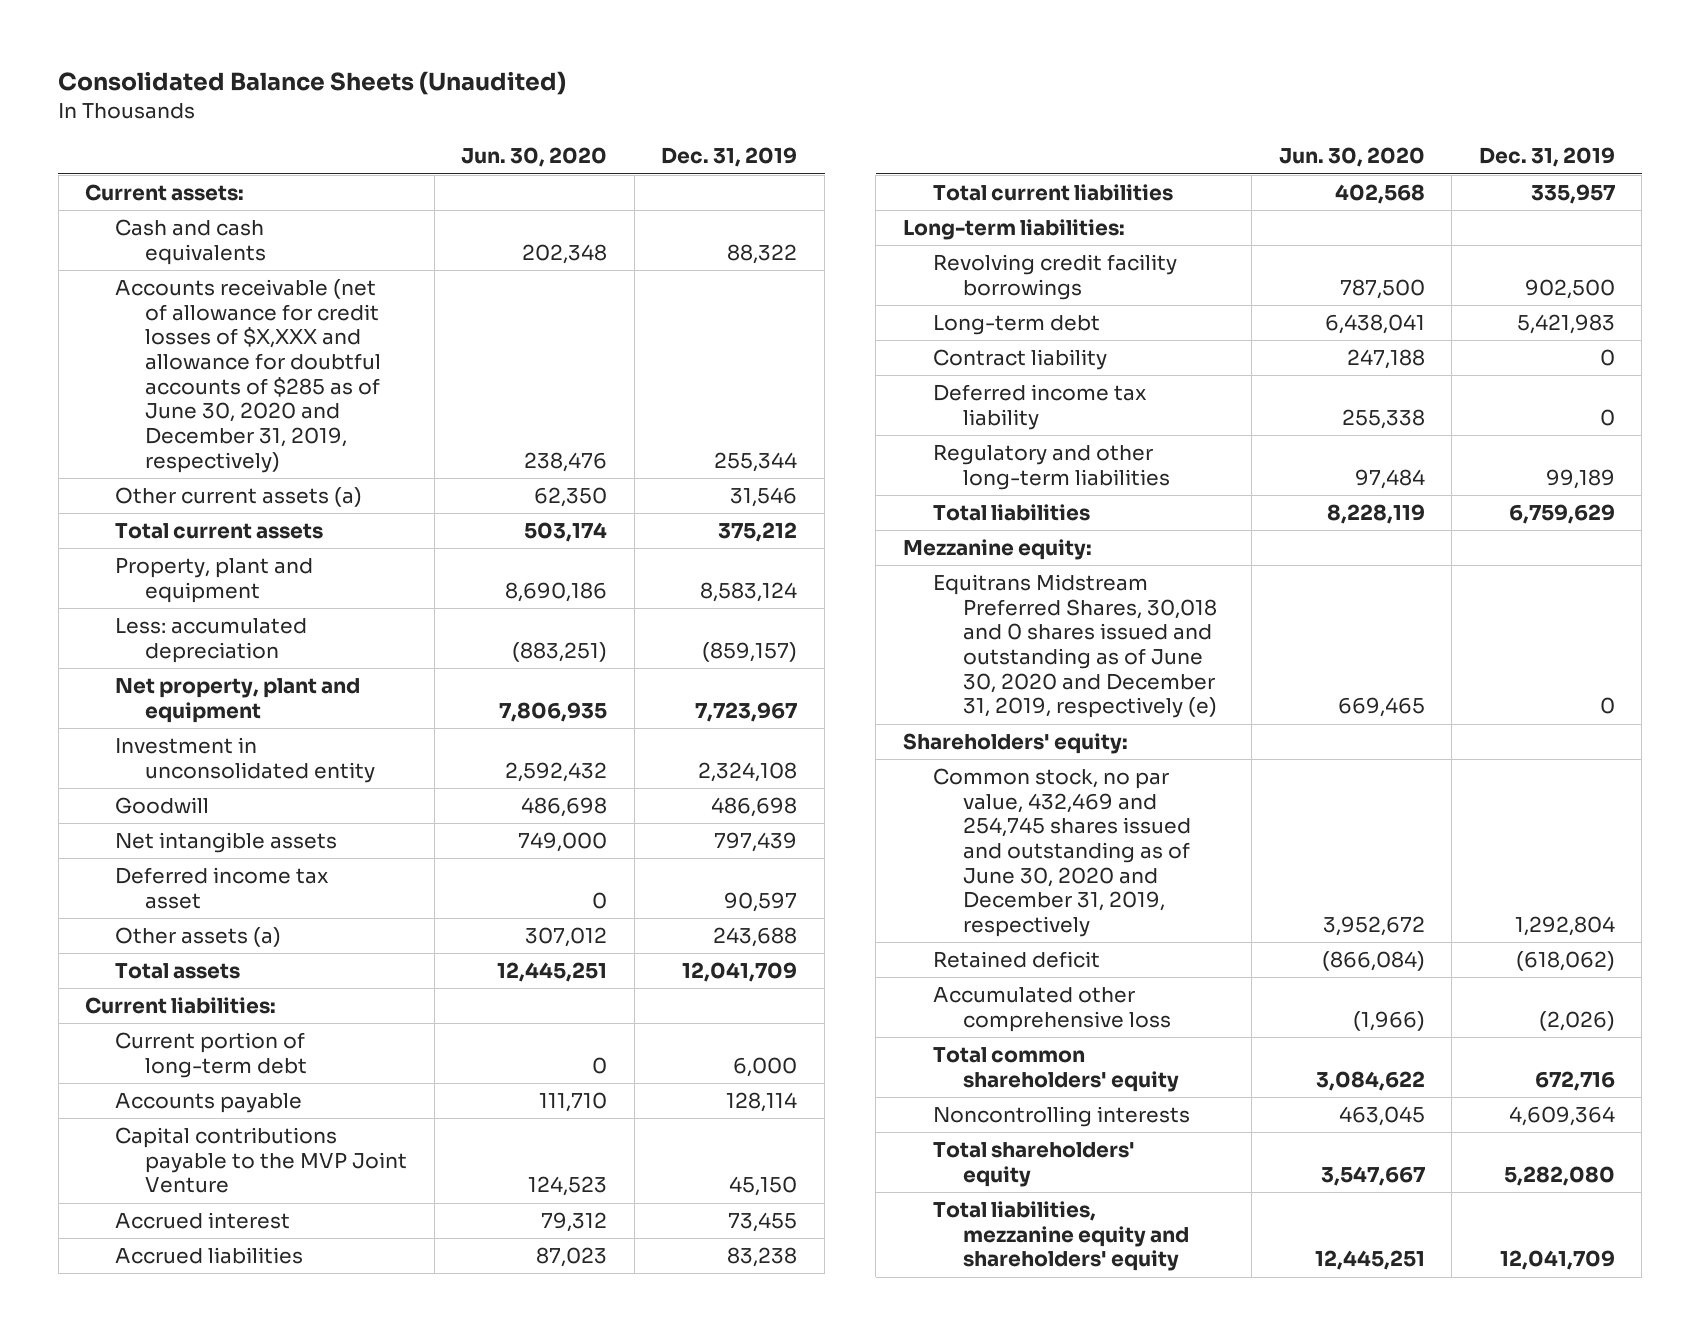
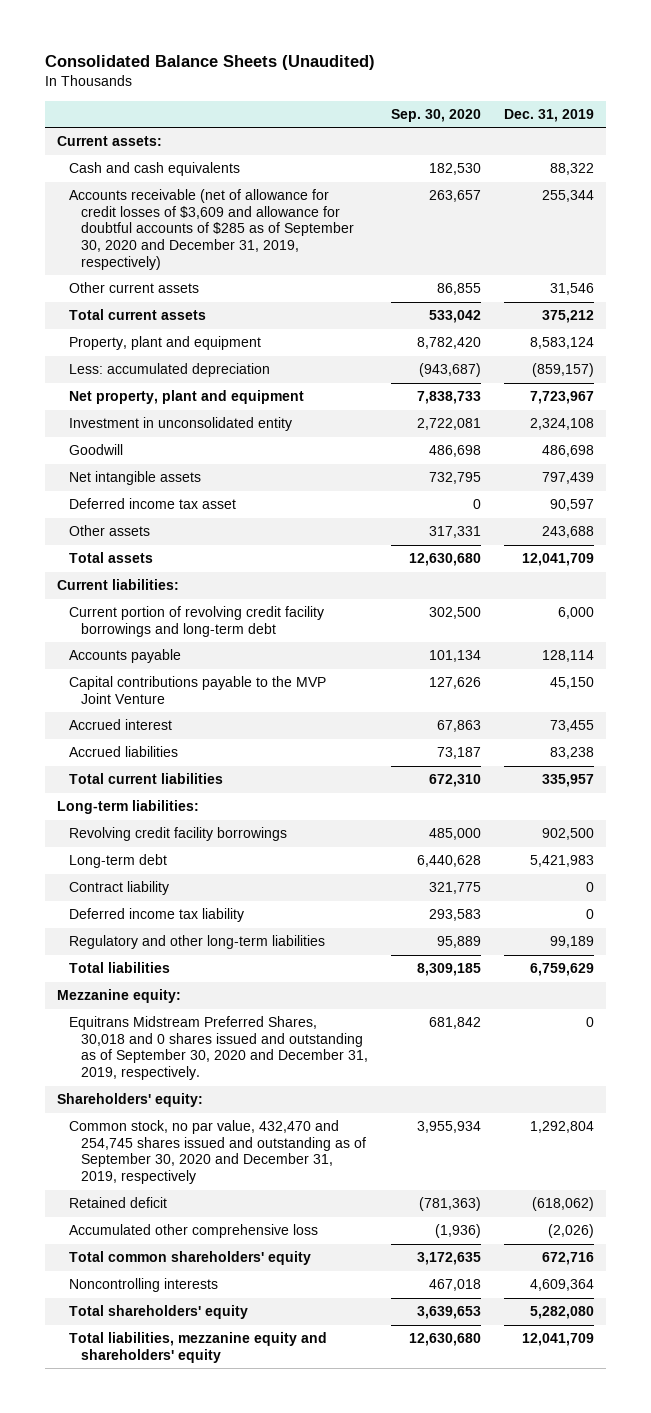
- | Jun. 30, 2020 | Dec. 31, 2019
+ | Sep. 30, 2020 | Dec. 31, 2019
- Accounts receivable (net of allowance for credit losses of $X,XXX and allowance for doubtful accounts of $285 as of June 30, 2020 and December 31, 2019, respectively) | 238,476 | 255,344
- Other current assets (a) | 62,350 | 31,546
+ Accounts receivable (net of allowance for credit losses of $3,609 and allowance for doubtful accounts of $285 as of September 30, 2020 and December 31, 2019, respectively) | 263,657 | 255,344
+ Other current assets | 86,855 | 31,546
- Other assets (a) | 307,012 | 243,688
+ Other assets | 317,331 | 243,688
- Current portion of long-term debt | 0 | 6,000
+ Current portion of revolving credit facility borrowings and long-term debt | 302,500 | 6,000
- Equitrans Midstream Preferred Shares, 30,018 and 0 shares issued and outstanding as of June 30, 2020 and December 31, 2019, respectively (e) | 669,465 | 0
+ Equitrans Midstream Preferred Shares, 30,018 and 0 shares issued and outstanding as of September 30, 2020 and December 31, 2019, respectively. | 681,842 | 0
- Common stock, no par value, 432,469 and 254,745 shares issued and outstanding as of June 30, 2020 and December 31, 2019, respectively | 3,952,672 | 1,292,804
+ Common stock, no par value, 432,470 and 254,745 shares issued and outstanding as of September 30, 2020 and December 31, 2019, respectively | 3,955,934 | 1,292,804

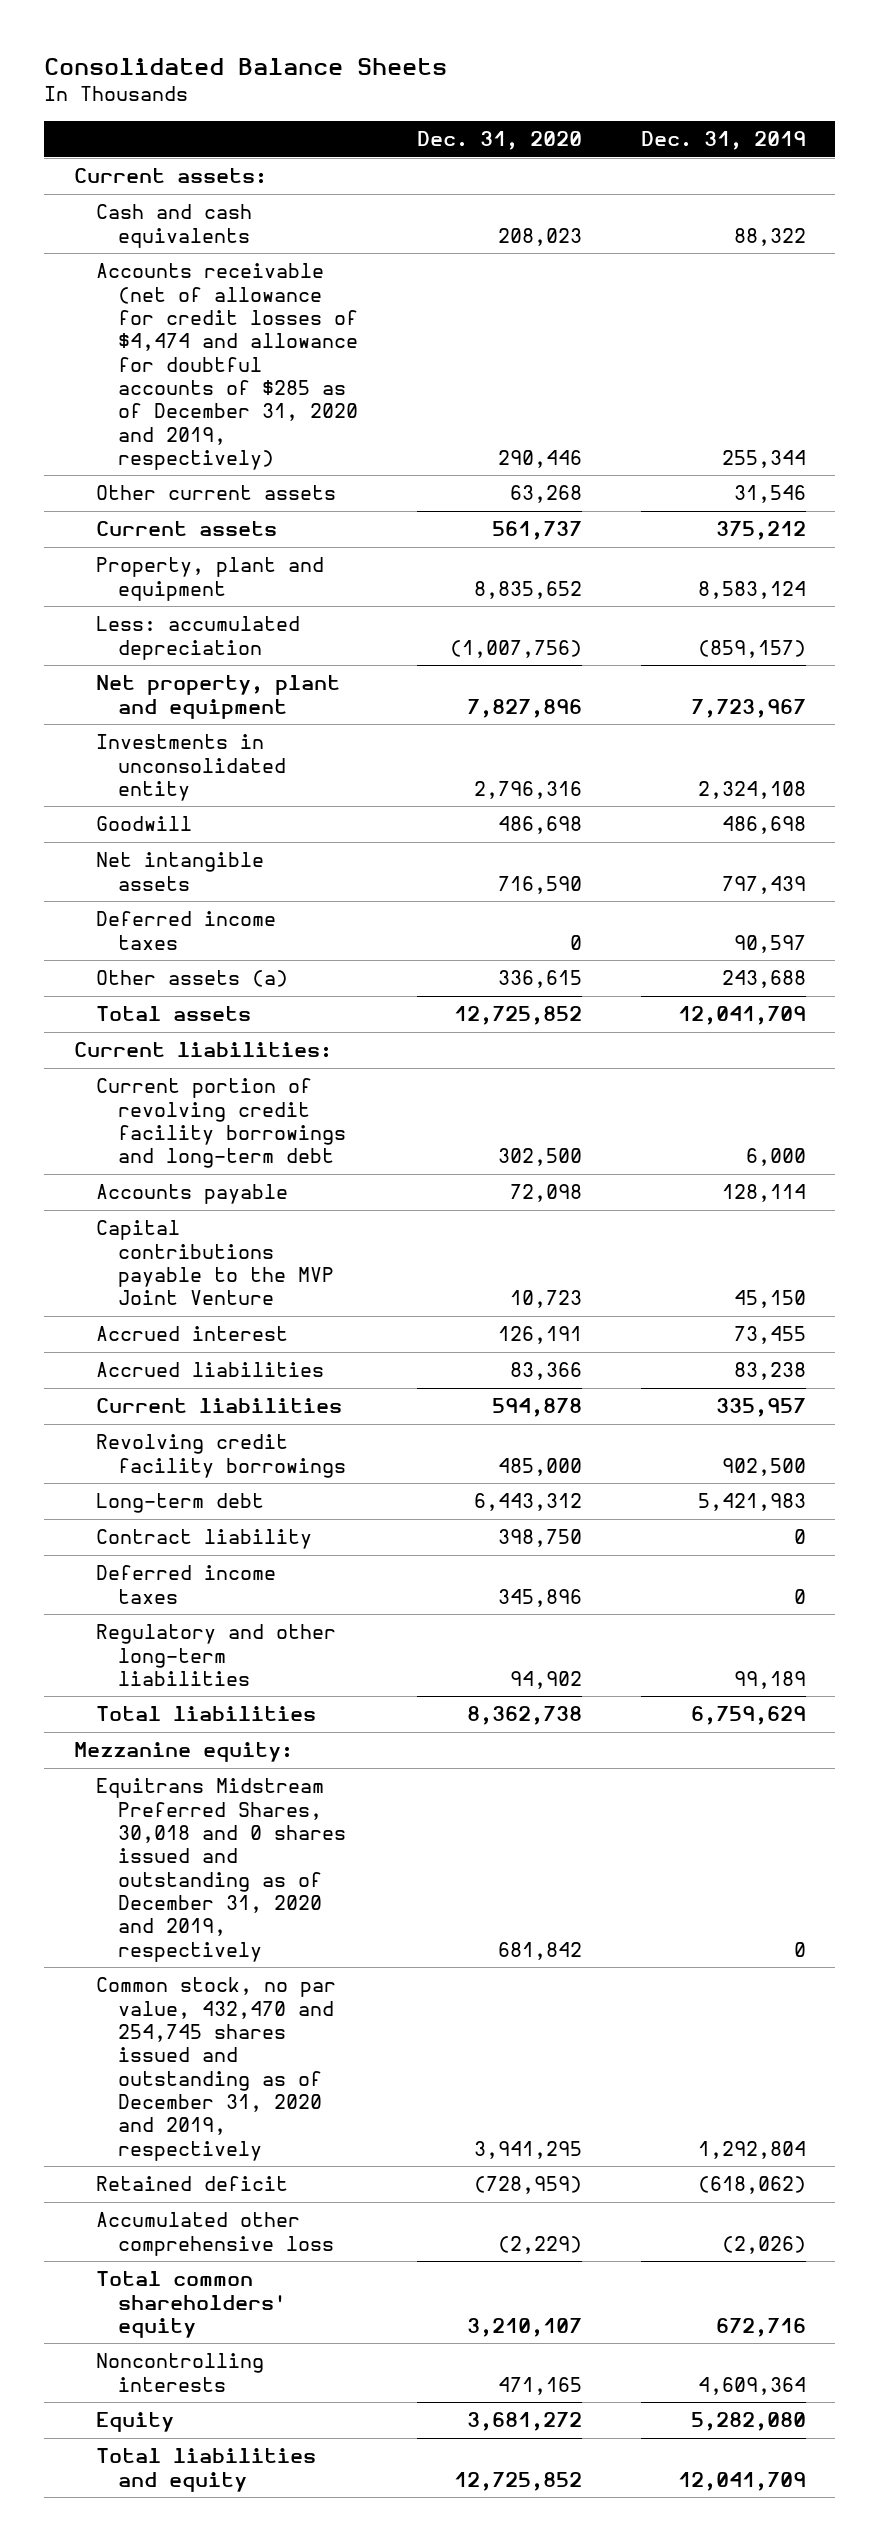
- Consolidated Balance Sheets (Unaudited)
+ Consolidated Balance Sheets
- | Sep. 30, 2020 | Dec. 31, 2019
+ | Dec. 31, 2020 | Dec. 31, 2019
- Accounts receivable (net of allowance for credit losses of $3,609 and allowance for doubtful accounts of $285 as of September 30, 2020 and December 31, 2019, respectively) | 263,657 | 255,344
+ Accounts receivable (net of allowance for credit losses of $4,474 and allowance for doubtful accounts of $285 as of December 31, 2020 and 2019, respectively) | 290,446 | 255,344
- Total current assets | 533,042 | 375,212
+ Current assets | 561,737 | 375,212
- Investment in unconsolidated entity | 2,722,081 | 2,324,108
+ Investments in unconsolidated entity | 2,796,316 | 2,324,108
- Deferred income tax asset | 0 | 90,597
- Other assets | 317,331 | 243,688
+ Deferred income taxes | 0 | 90,597
+ Other assets (a) | 336,615 | 243,688
- Total current liabilities | 672,310 | 335,957
- Long-term liabilities:
+ Current liabilities | 594,878 | 335,957
- Deferred income tax liability | 293,583 | 0
+ Deferred income taxes | 345,896 | 0
- Equitrans Midstream Preferred Shares, 30,018 and 0 shares issued and outstanding as of September 30, 2020 and December 31, 2019, respectively. | 681,842 | 0
- Shareholders' equity:
- Common stock, no par value, 432,470 and 254,745 shares issued and outstanding as of September 30, 2020 and December 31, 2019, respectively | 3,955,934 | 1,292,804
+ Equitrans Midstream Preferred Shares, 30,018 and 0 shares issued and outstanding as of December 31, 2020 and 2019, respectively | 681,842 | 0
+ Common stock, no par value, 432,470 and 254,745 shares issued and outstanding as of December 31, 2020 and 2019, respectively | 3,941,295 | 1,292,804
- Total shareholders' equity | 3,639,653 | 5,282,080
- Total liabilities, mezzanine equity and shareholders' equity | 12,630,680 | 12,041,709
+ Equity | 3,681,272 | 5,282,080
+ Total liabilities and equity | 12,725,852 | 12,041,709

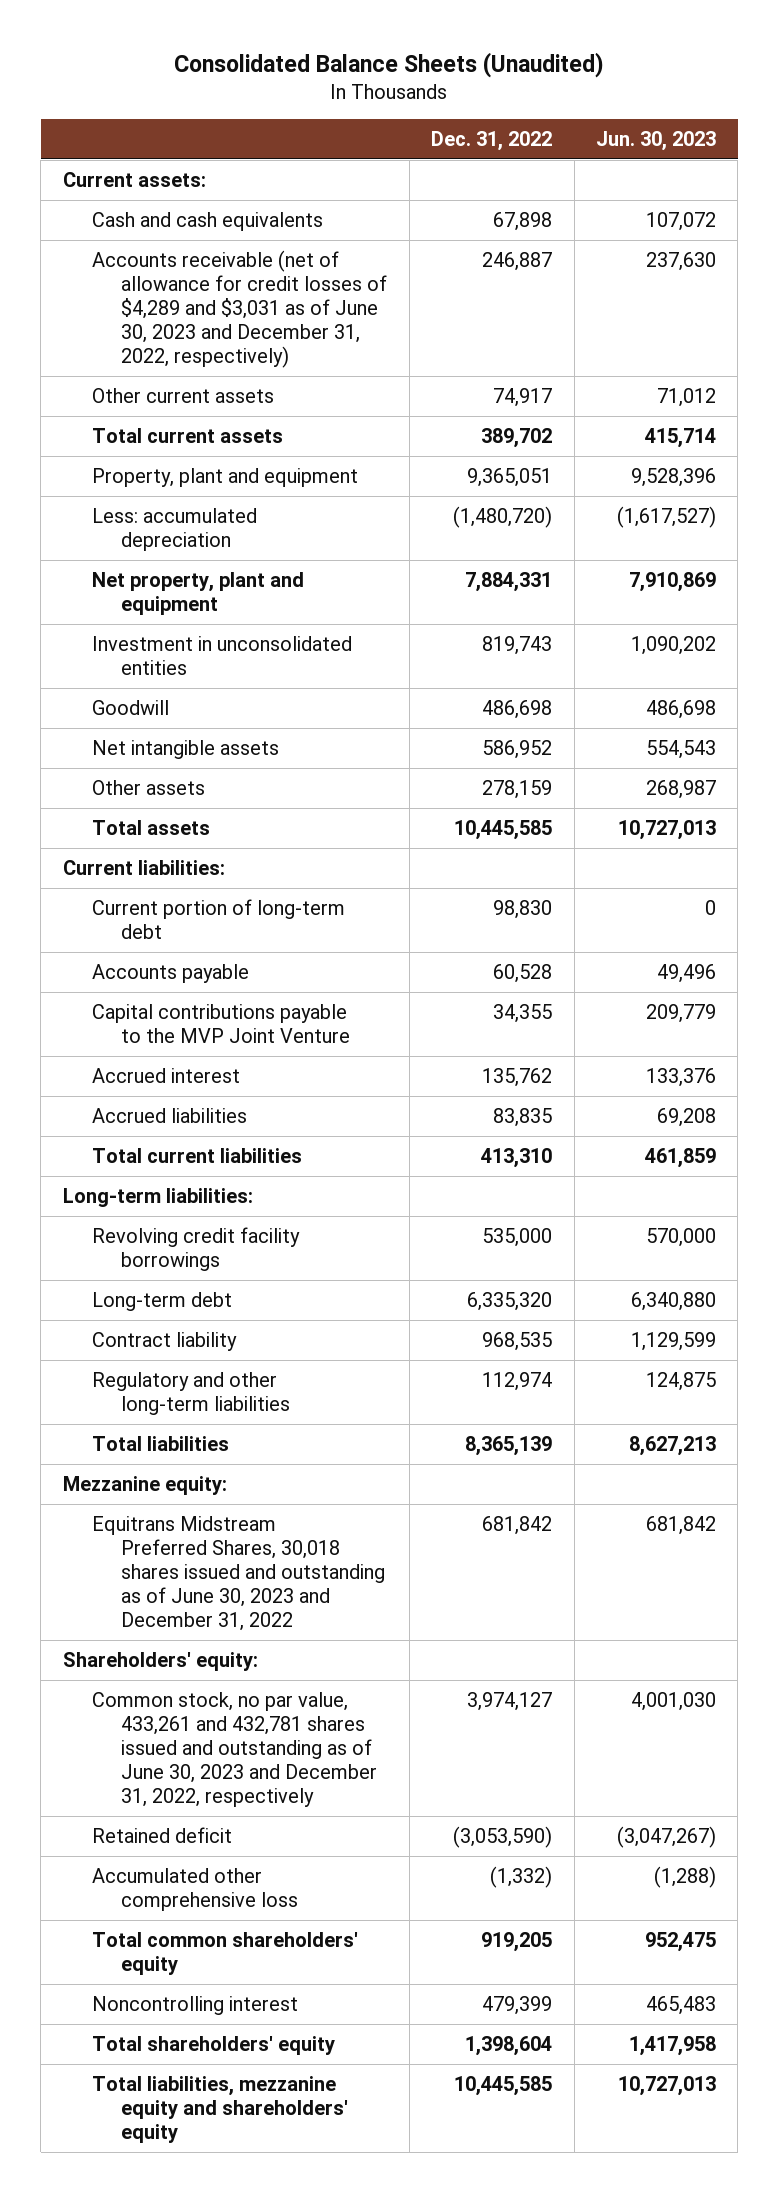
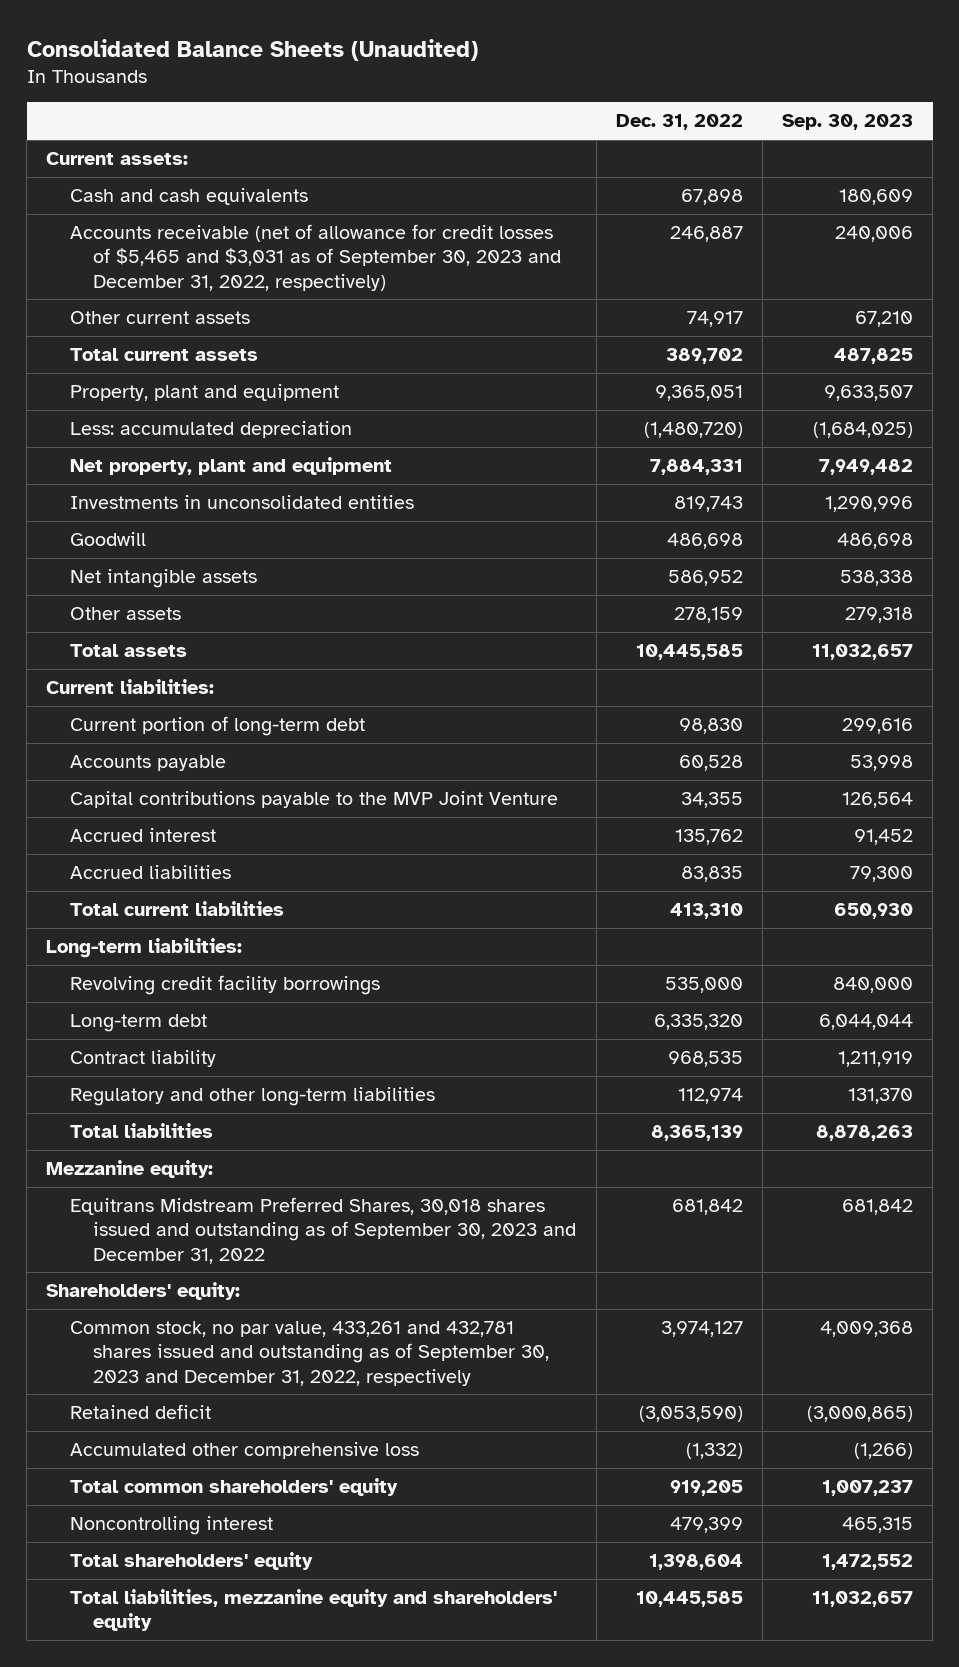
- | Dec. 31, 2022 | Jun. 30, 2023
+ | Dec. 31, 2022 | Sep. 30, 2023
- Accounts receivable (net of allowance for credit losses of $4,289 and $3,031 as of June 30, 2023 and December 31, 2022, respectively) | 246,887 | 237,630
+ Accounts receivable (net of allowance for credit losses of $5,465 and $3,031 as of September 30, 2023 and December 31, 2022, respectively) | 246,887 | 240,006
- Investment in unconsolidated entities | 819,743 | 1,090,202
+ Investments in unconsolidated entities | 819,743 | 1,290,996
- Equitrans Midstream Preferred Shares, 30,018 shares issued and outstanding as of June 30, 2023 and December 31, 2022 | 681,842 | 681,842
+ Equitrans Midstream Preferred Shares, 30,018 shares issued and outstanding as of September 30, 2023 and December 31, 2022 | 681,842 | 681,842
- Common stock, no par value, 433,261 and 432,781 shares issued and outstanding as of June 30, 2023 and December 31, 2022, respectively | 3,974,127 | 4,001,030
+ Common stock, no par value, 433,261 and 432,781 shares issued and outstanding as of September 30, 2023 and December 31, 2022, respectively | 3,974,127 | 4,009,368

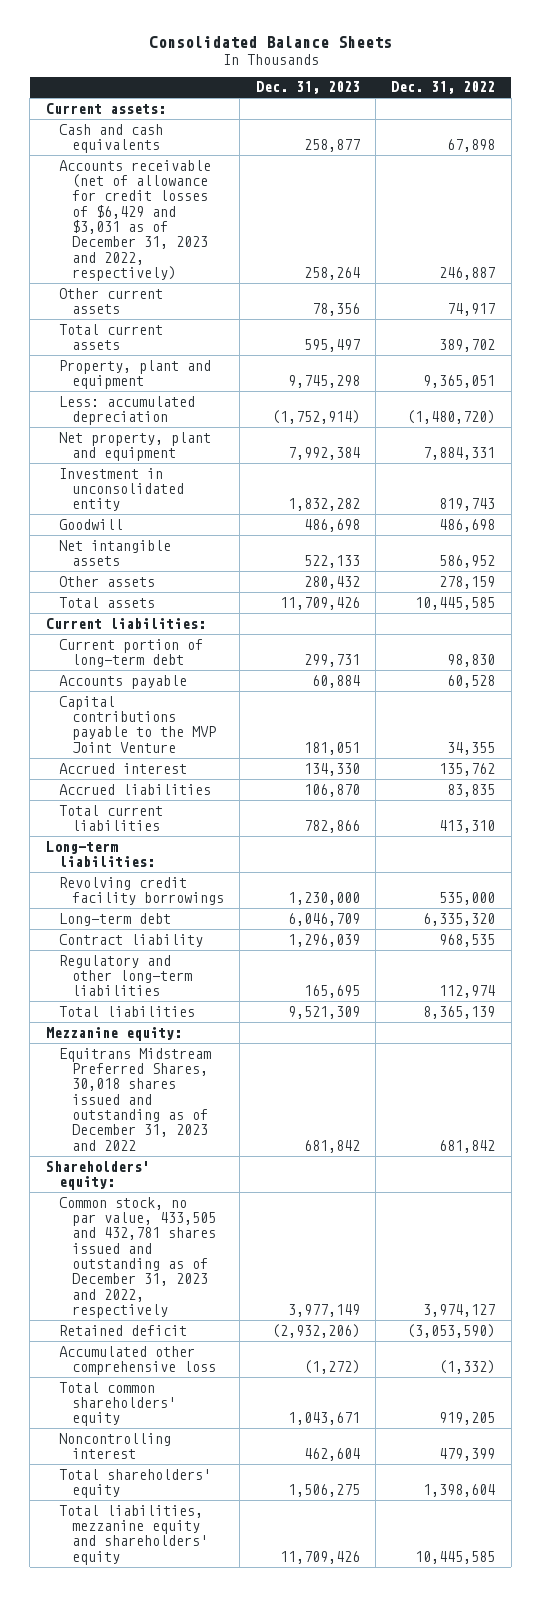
- Consolidated Balance Sheets (Unaudited)
+ Consolidated Balance Sheets
- | Dec. 31, 2022 | Sep. 30, 2023
+ | Dec. 31, 2023 | Dec. 31, 2022
- Accounts receivable (net of allowance for credit losses of $5,465 and $3,031 as of September 30, 2023 and December 31, 2022, respectively) | 246,887 | 240,006
+ Accounts receivable (net of allowance for credit losses of $6,429 and $3,031 as of December 31, 2023 and 2022, respectively) | 258,264 | 246,887
- Investments in unconsolidated entities | 819,743 | 1,290,996
+ Investment in unconsolidated entity | 1,832,282 | 819,743
- Equitrans Midstream Preferred Shares, 30,018 shares issued and outstanding as of September 30, 2023 and December 31, 2022 | 681,842 | 681,842
+ Equitrans Midstream Preferred Shares, 30,018 shares issued and outstanding as of December 31, 2023 and 2022 | 681,842 | 681,842
- Common stock, no par value, 433,261 and 432,781 shares issued and outstanding as of September 30, 2023 and December 31, 2022, respectively | 3,974,127 | 4,009,368
+ Common stock, no par value, 433,505 and 432,781 shares issued and outstanding as of December 31, 2023 and 2022, respectively | 3,977,149 | 3,974,127

